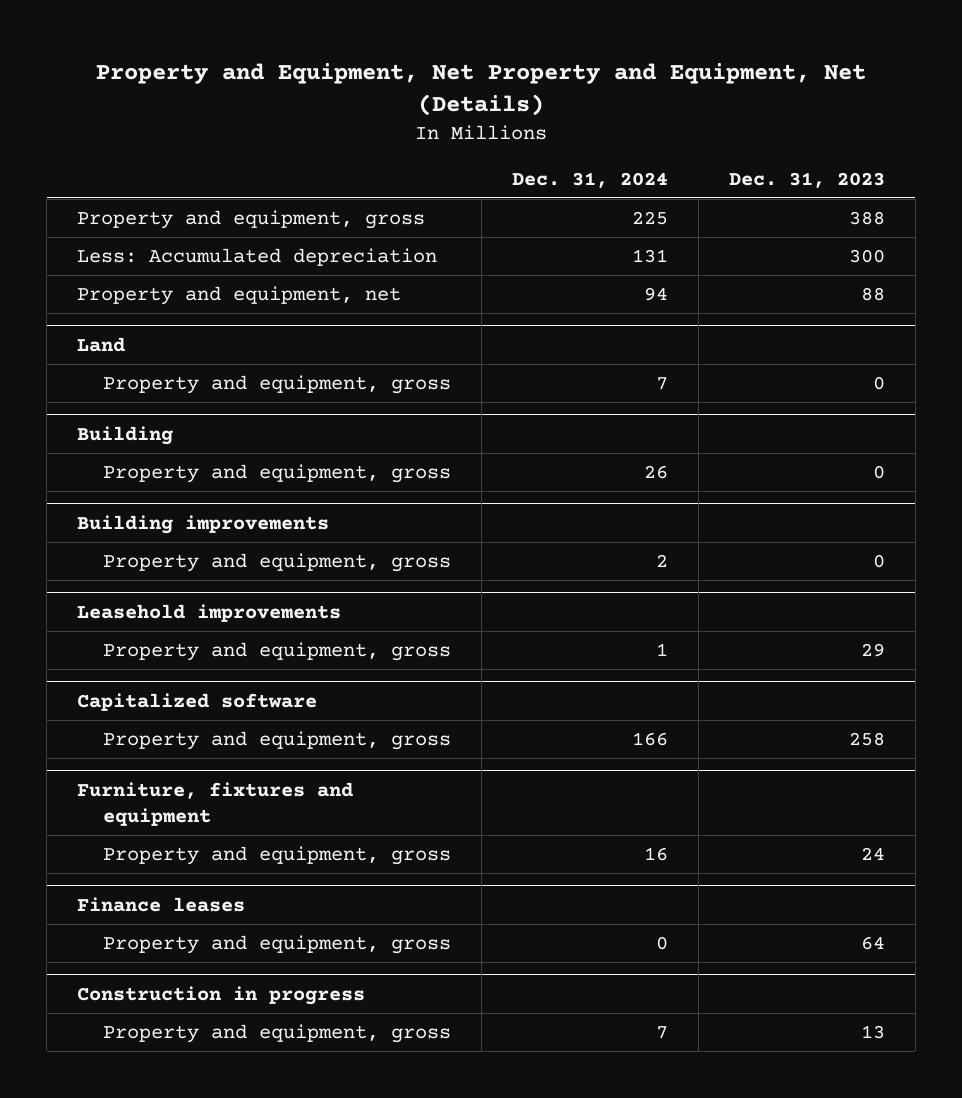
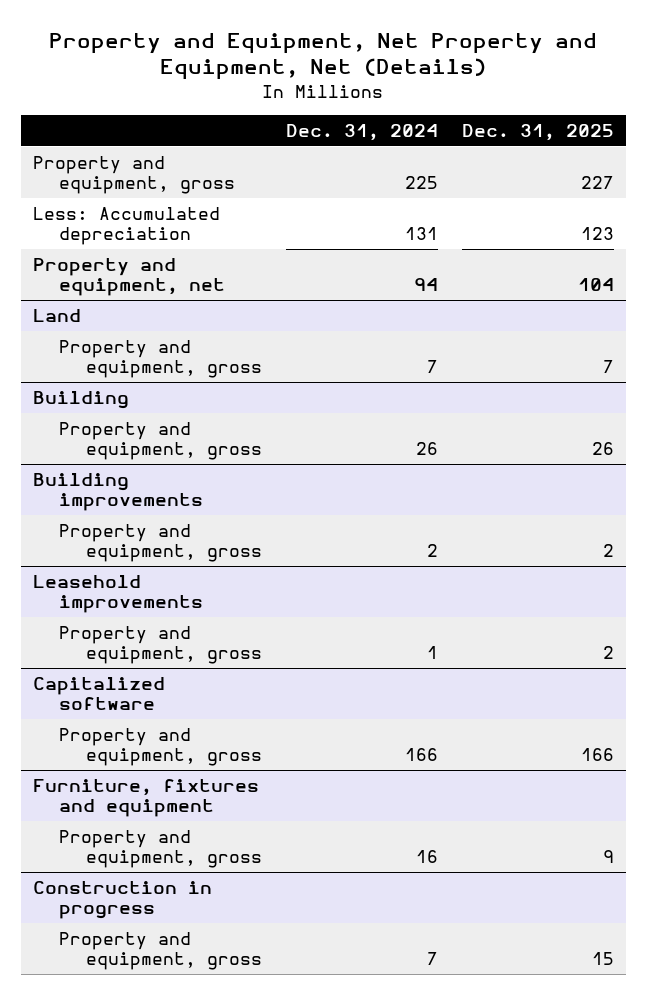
- | Dec. 31, 2024 | Dec. 31, 2023
+ | Dec. 31, 2024 | Dec. 31, 2025
- Finance leases
- Property and equipment, gross | 0 | 64

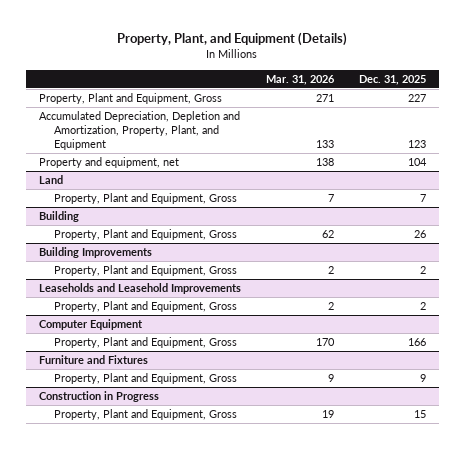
- Property and Equipment, Net Property and Equipment, Net (Details)
+ Property, Plant, and Equipment (Details)
- | Dec. 31, 2024 | Dec. 31, 2025
+ | Mar. 31, 2026 | Dec. 31, 2025
- Property and equipment, gross | 225 | 227
- Less: Accumulated depreciation | 131 | 123
+ Property, Plant and Equipment, Gross | 271 | 227
+ Accumulated Depreciation, Depletion and Amortization, Property, Plant, and Equipment | 133 | 123
@ Land
- Property and equipment, gross | 7 | 7
+ Property, Plant and Equipment, Gross | 7 | 7
@ Building
- Property and equipment, gross | 26 | 26
- Building improvements
- Property and equipment, gross | 2 | 2
- Leasehold improvements
- Property and equipment, gross | 1 | 2
- Capitalized software
- Property and equipment, gross | 166 | 166
- Furniture, fixtures and equipment
- Property and equipment, gross | 16 | 9
- Construction in progress
- Property and equipment, gross | 7 | 15
@ Building
+ Property, Plant and Equipment, Gross | 62 | 26
+ Building Improvements
+ Property, Plant and Equipment, Gross | 2 | 2
+ Leaseholds and Leasehold Improvements
+ Property, Plant and Equipment, Gross | 2 | 2
+ Computer Equipment
+ Property, Plant and Equipment, Gross | 170 | 166
+ Furniture and Fixtures
+ Property, Plant and Equipment, Gross | 9 | 9
+ Construction in Progress
+ Property, Plant and Equipment, Gross | 19 | 15

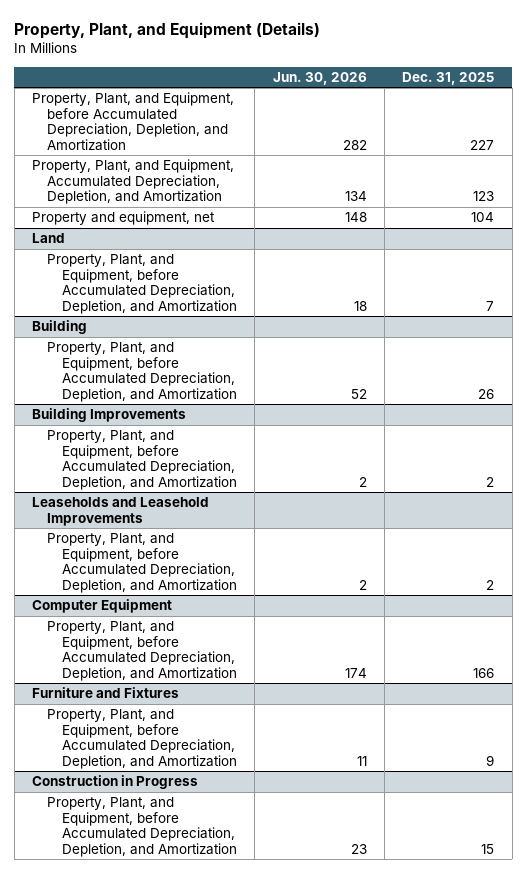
- | Mar. 31, 2026 | Dec. 31, 2025
+ | Jun. 30, 2026 | Dec. 31, 2025
- Property, Plant and Equipment, Gross | 271 | 227
- Accumulated Depreciation, Depletion and Amortization, Property, Plant, and Equipment | 133 | 123
+ Property, Plant, and Equipment, before Accumulated Depreciation, Depletion, and Amortization | 282 | 227
+ Property, Plant, and Equipment, Accumulated Depreciation, Depletion, and Amortization | 134 | 123
@ Land
- Property, Plant and Equipment, Gross | 7 | 7
+ Property, Plant, and Equipment, before Accumulated Depreciation, Depletion, and Amortization | 18 | 7
@ Building
- Property, Plant and Equipment, Gross | 62 | 26
+ Property, Plant, and Equipment, before Accumulated Depreciation, Depletion, and Amortization | 52 | 26
@ Building Improvements
- Property, Plant and Equipment, Gross | 2 | 2
+ Property, Plant, and Equipment, before Accumulated Depreciation, Depletion, and Amortization | 2 | 2
@ Leaseholds and Leasehold Improvements
- Property, Plant and Equipment, Gross | 2 | 2
+ Property, Plant, and Equipment, before Accumulated Depreciation, Depletion, and Amortization | 2 | 2
@ Computer Equipment
- Property, Plant and Equipment, Gross | 170 | 166
+ Property, Plant, and Equipment, before Accumulated Depreciation, Depletion, and Amortization | 174 | 166
@ Furniture and Fixtures
- Property, Plant and Equipment, Gross | 9 | 9
+ Property, Plant, and Equipment, before Accumulated Depreciation, Depletion, and Amortization | 11 | 9
@ Construction in Progress
- Property, Plant and Equipment, Gross | 19 | 15
+ Property, Plant, and Equipment, before Accumulated Depreciation, Depletion, and Amortization | 23 | 15

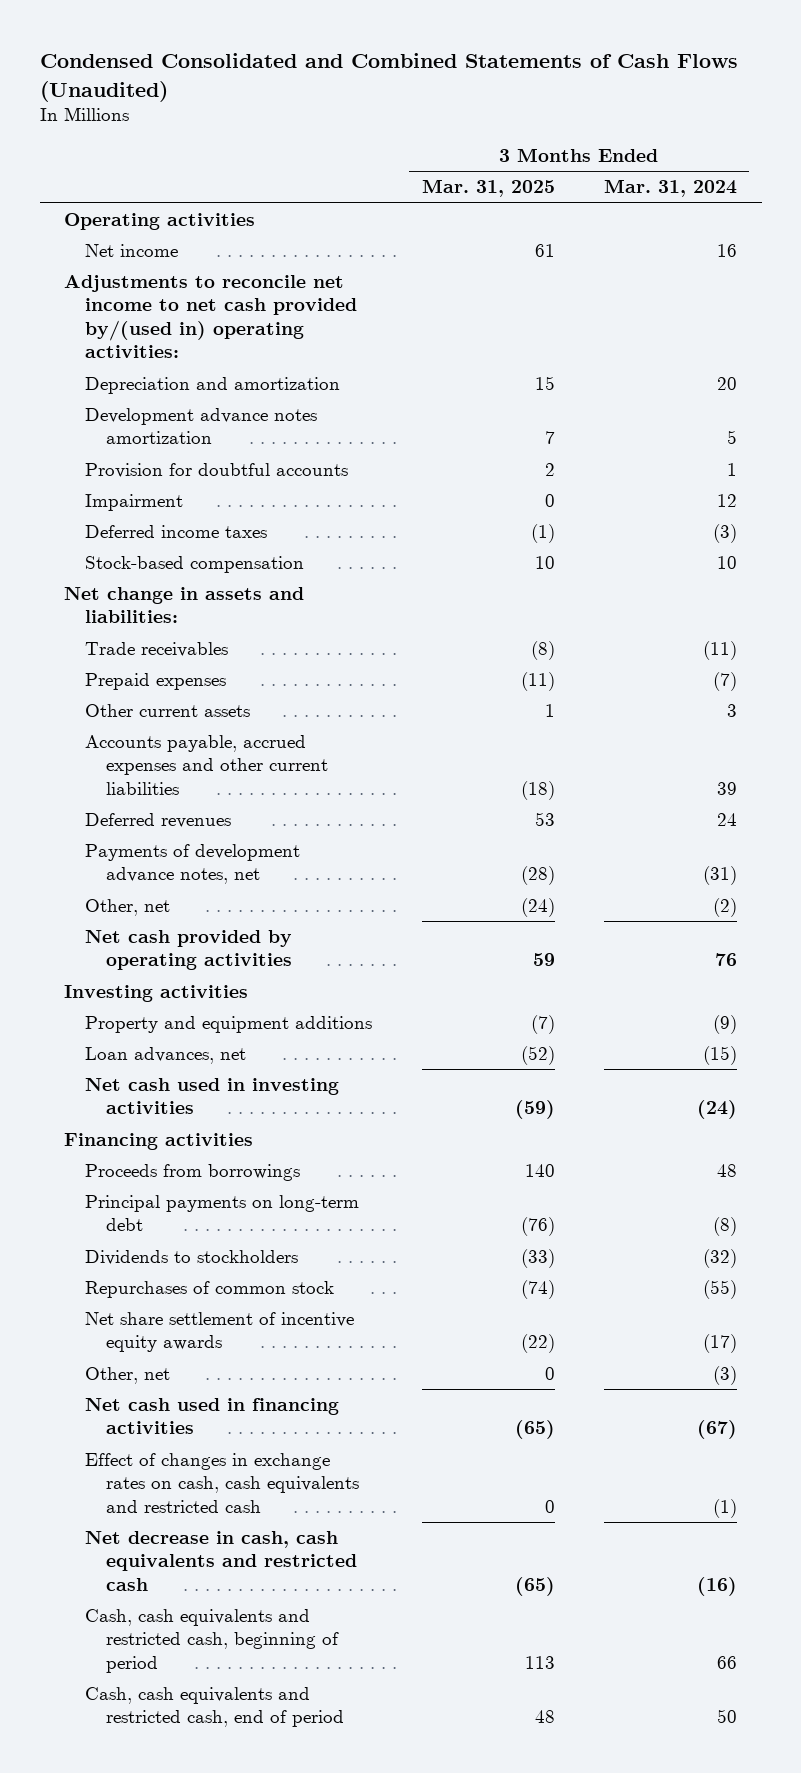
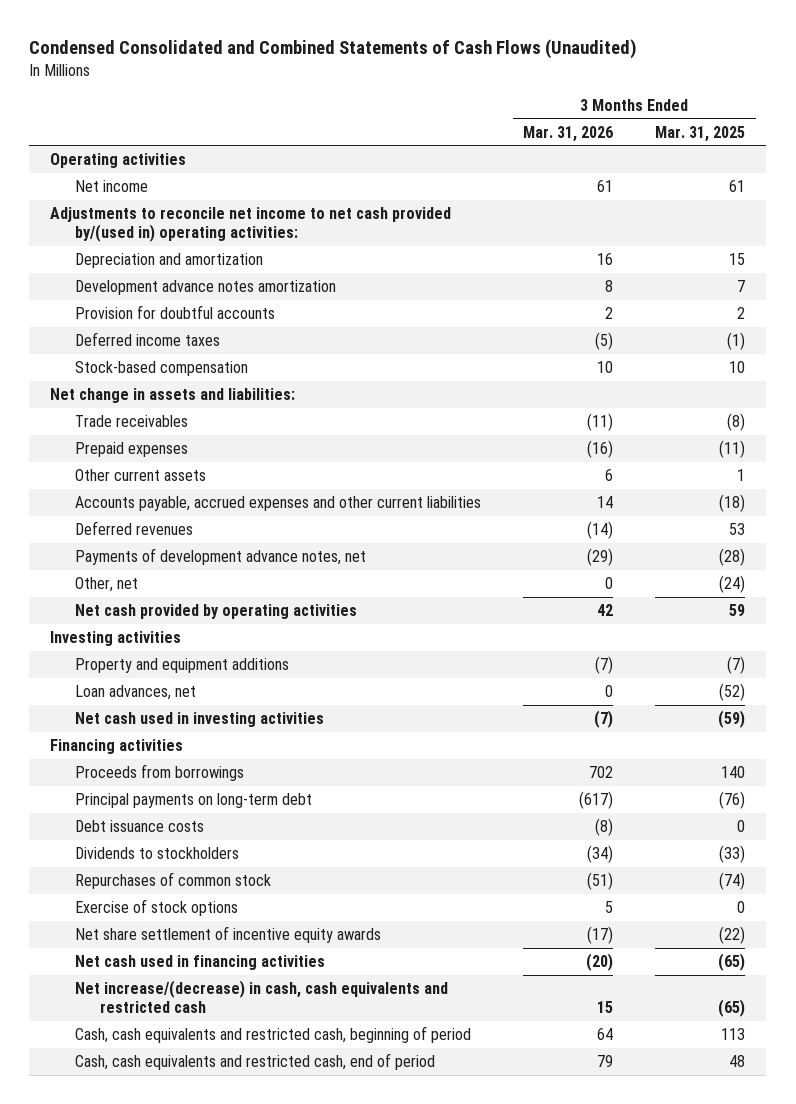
- | 3 Months Ended Mar. 31, 2025 | 3 Months Ended Mar. 31, 2024
+ | 3 Months Ended Mar. 31, 2026 | 3 Months Ended Mar. 31, 2025
- Impairment | 0 | 12
+ Debt issuance costs | (8) | 0
+ Exercise of stock options | 5 | 0
- Other, net | 0 | (3)
- Effect of changes in exchange rates on cash, cash equivalents and restricted cash | 0 | (1)
- Net decrease in cash, cash equivalents and restricted cash | (65) | (16)
+ Net increase/(decrease) in cash, cash equivalents and restricted cash | 15 | (65)

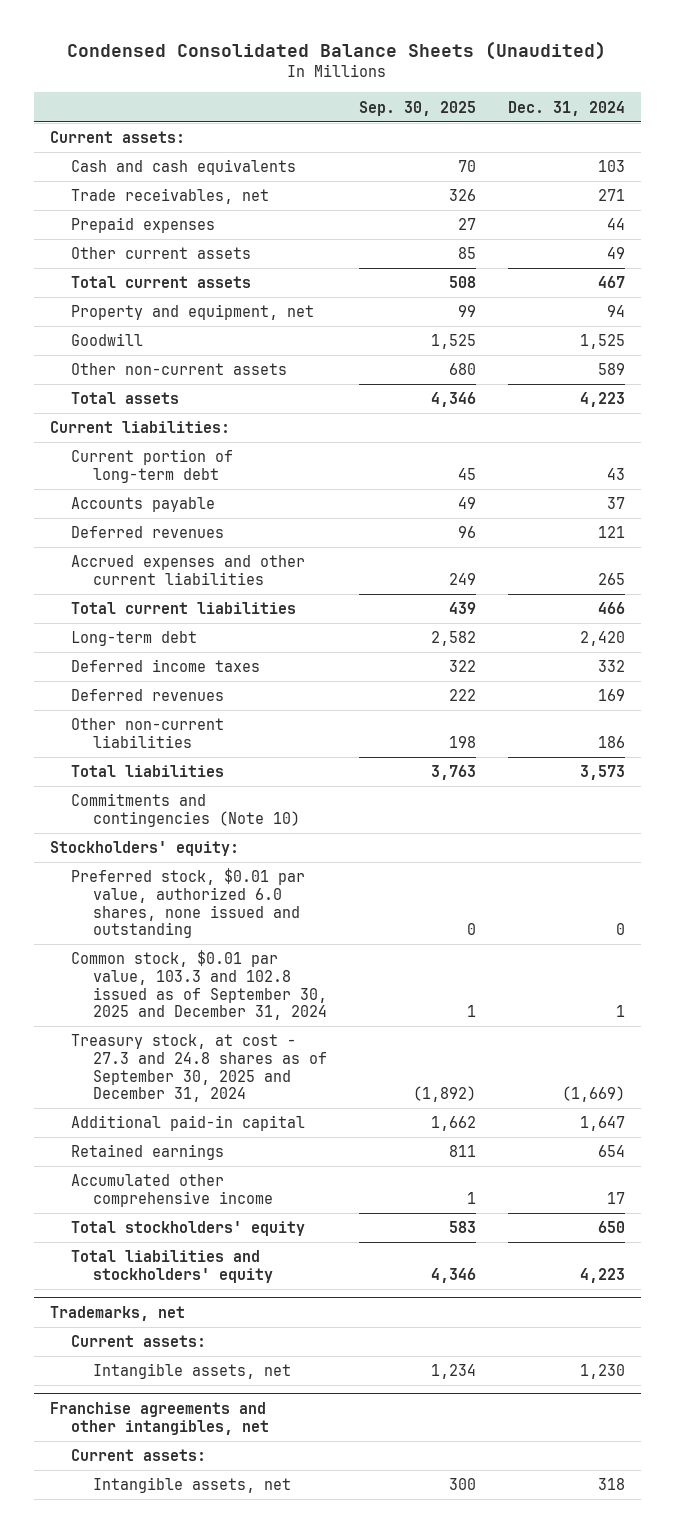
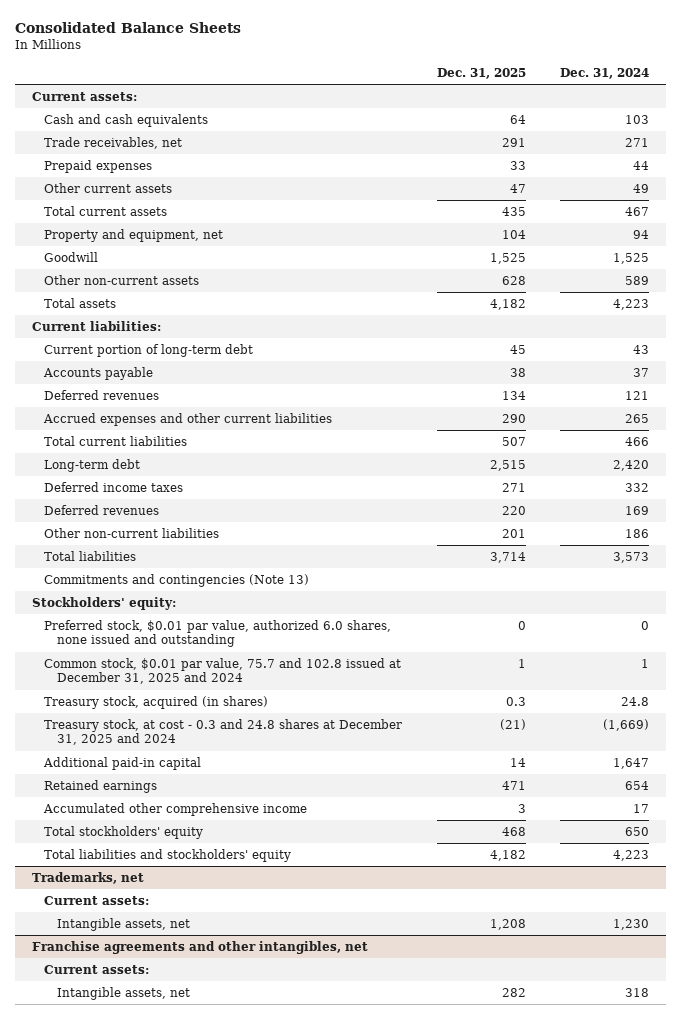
- Condensed Consolidated Balance Sheets (Unaudited)
+ Consolidated Balance Sheets
- | Sep. 30, 2025 | Dec. 31, 2024
+ | Dec. 31, 2025 | Dec. 31, 2024
- Commitments and contingencies (Note 10)
+ Commitments and contingencies (Note 13)
- Common stock, $0.01 par value, 103.3 and 102.8 issued as of September 30, 2025 and December 31, 2024 | 1 | 1
- Treasury stock, at cost - 27.3 and 24.8 shares as of September 30, 2025 and December 31, 2024 | (1,892) | (1,669)
+ Common stock, $0.01 par value, 75.7 and 102.8 issued at December 31, 2025 and 2024 | 1 | 1
+ Treasury stock, acquired (in shares) | 0.3 | 24.8
+ Treasury stock, at cost - 0.3 and 24.8 shares at December 31, 2025 and 2024 | (21) | (1,669)

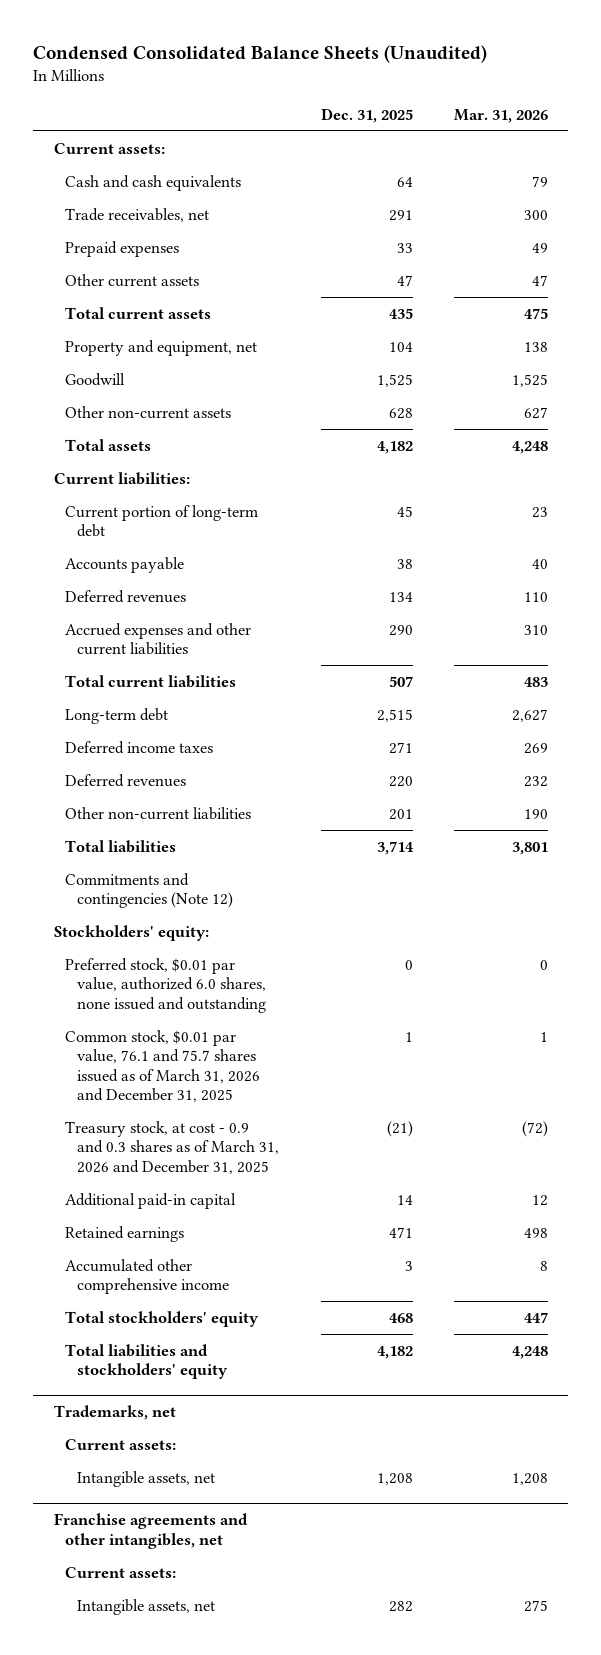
- Consolidated Balance Sheets
+ Condensed Consolidated Balance Sheets (Unaudited)
- | Dec. 31, 2025 | Dec. 31, 2024
+ | Dec. 31, 2025 | Mar. 31, 2026
- Commitments and contingencies (Note 13)
+ Commitments and contingencies (Note 12)
- Common stock, $0.01 par value, 75.7 and 102.8 issued at December 31, 2025 and 2024 | 1 | 1
- Treasury stock, acquired (in shares) | 0.3 | 24.8
- Treasury stock, at cost - 0.3 and 24.8 shares at December 31, 2025 and 2024 | (21) | (1,669)
+ Common stock, $0.01 par value, 76.1 and 75.7 shares issued as of March 31, 2026 and December 31, 2025 | 1 | 1
+ Treasury stock, at cost - 0.9 and 0.3 shares as of March 31, 2026 and December 31, 2025 | (21) | (72)

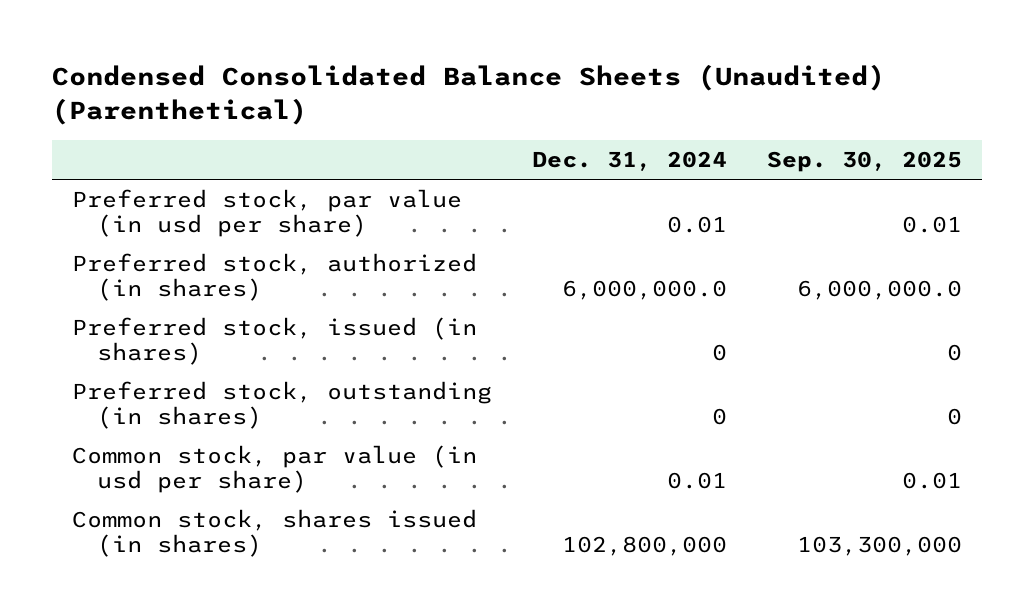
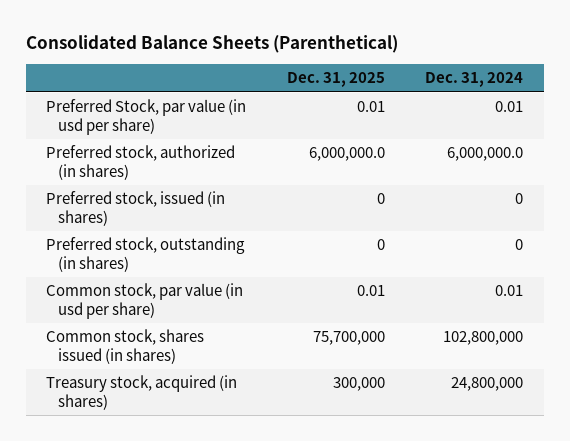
- Condensed Consolidated Balance Sheets (Unaudited) (Parenthetical)
+ Consolidated Balance Sheets (Parenthetical)
- | Dec. 31, 2024 | Sep. 30, 2025
+ | Dec. 31, 2025 | Dec. 31, 2024
- Preferred stock, par value (in usd per share) | 0.01 | 0.01
+ Preferred Stock, par value (in usd per share) | 0.01 | 0.01
+ Treasury stock, acquired (in shares) | 300,000 | 24,800,000

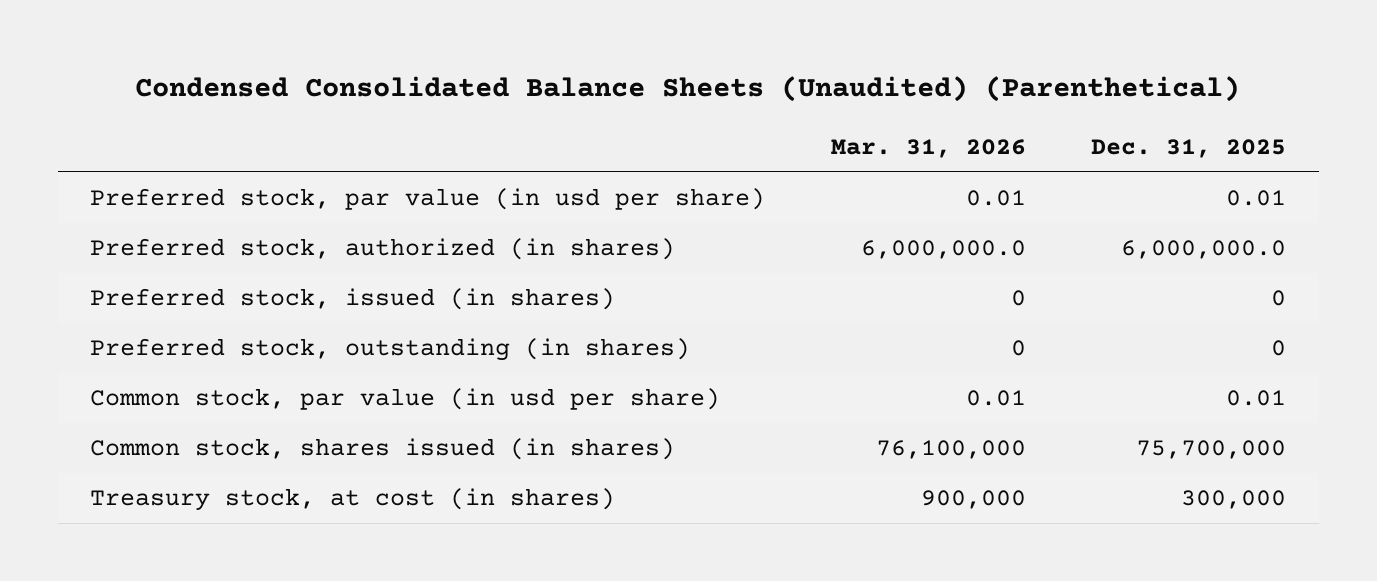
- Consolidated Balance Sheets (Parenthetical)
+ Condensed Consolidated Balance Sheets (Unaudited) (Parenthetical)
- | Dec. 31, 2025 | Dec. 31, 2024
+ | Mar. 31, 2026 | Dec. 31, 2025
- Preferred Stock, par value (in usd per share) | 0.01 | 0.01
+ Preferred stock, par value (in usd per share) | 0.01 | 0.01
- Treasury stock, acquired (in shares) | 300,000 | 24,800,000
+ Treasury stock, at cost (in shares) | 900,000 | 300,000

